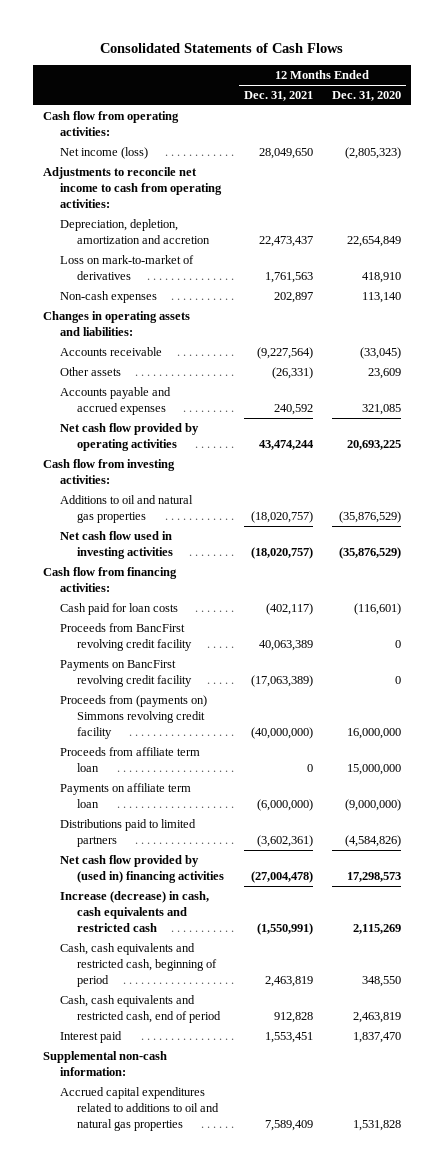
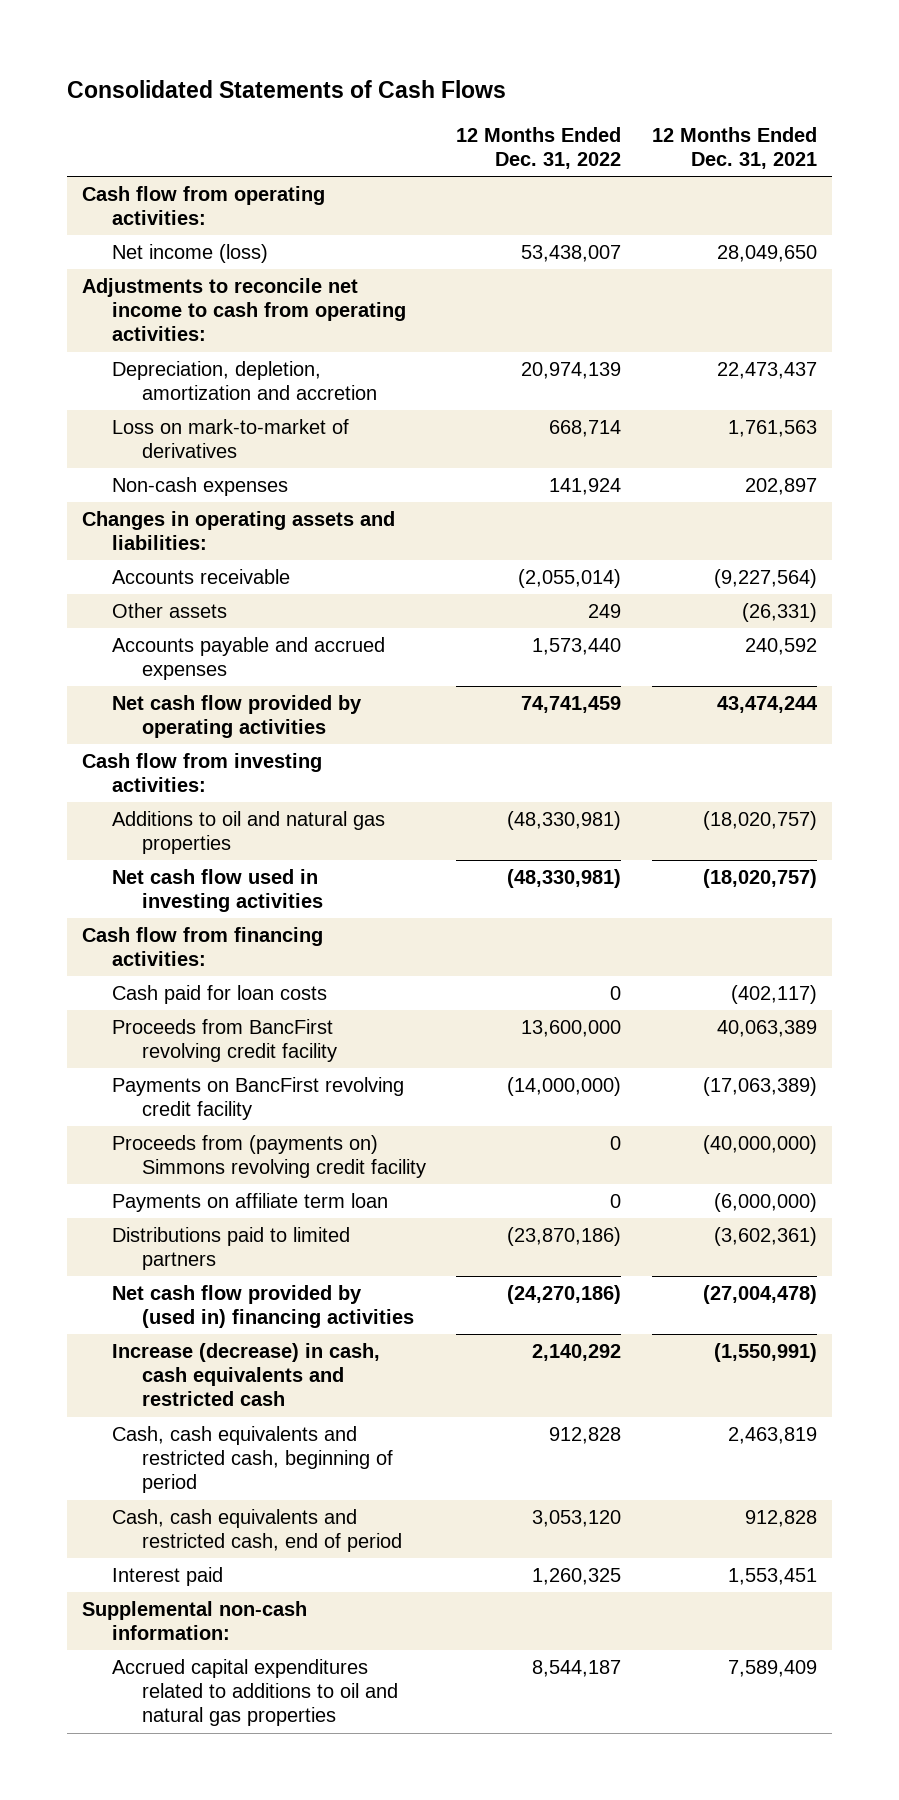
- | 12 Months Ended Dec. 31, 2021 | 12 Months Ended Dec. 31, 2020
+ | 12 Months Ended Dec. 31, 2022 | 12 Months Ended Dec. 31, 2021
- Proceeds from affiliate term loan | 0 | 15,000,000

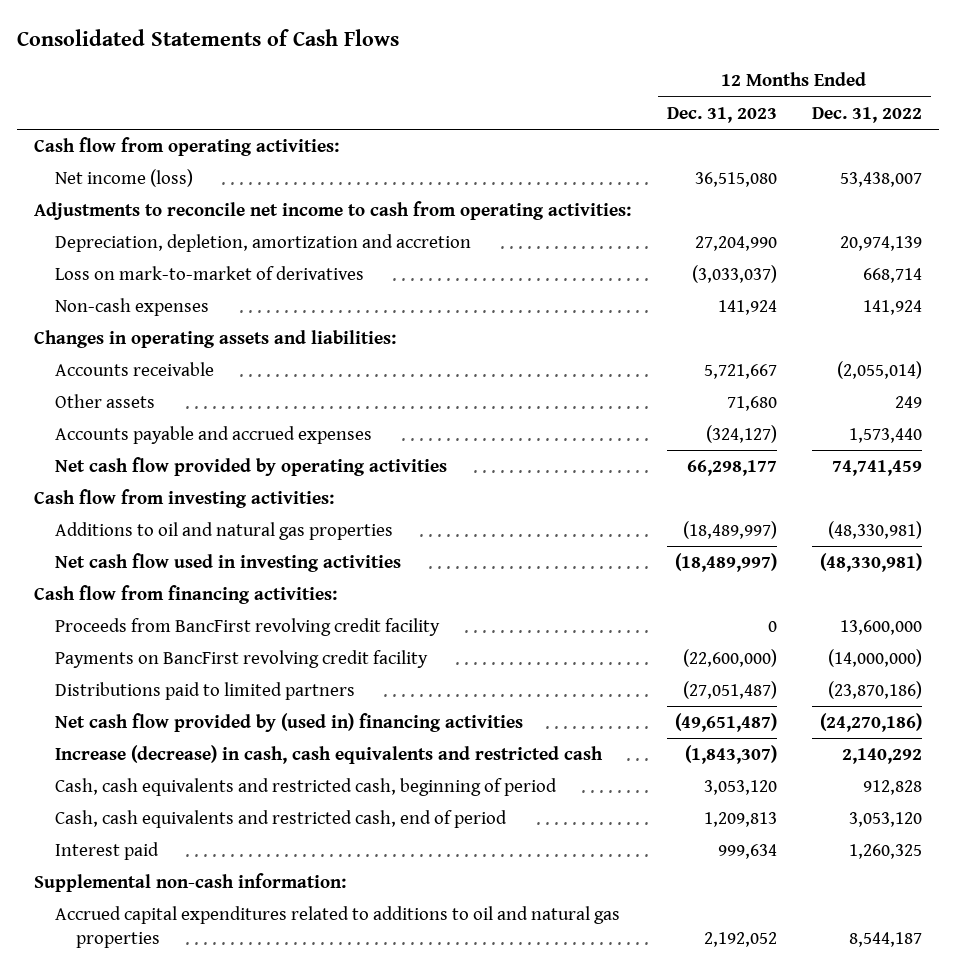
- | 12 Months Ended Dec. 31, 2022 | 12 Months Ended Dec. 31, 2021
+ | 12 Months Ended Dec. 31, 2023 | 12 Months Ended Dec. 31, 2022
- Cash paid for loan costs | 0 | (402,117)
- Proceeds from (payments on) Simmons revolving credit facility | 0 | (40,000,000)
- Payments on affiliate term loan | 0 | (6,000,000)

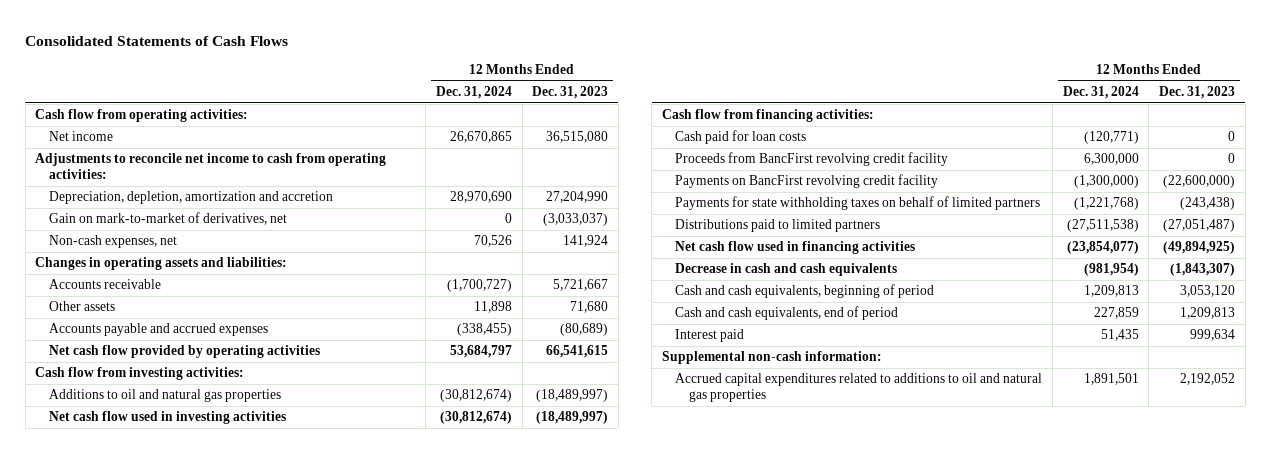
- | 12 Months Ended Dec. 31, 2023 | 12 Months Ended Dec. 31, 2022
+ | 12 Months Ended Dec. 31, 2024 | 12 Months Ended Dec. 31, 2023
- Net income (loss) | 36,515,080 | 53,438,007
+ Net income | 26,670,865 | 36,515,080
- Loss on mark-to-market of derivatives | (3,033,037) | 668,714
- Non-cash expenses | 141,924 | 141,924
+ Gain on mark-to-market of derivatives, net | 0 | (3,033,037)
+ Non-cash expenses, net | 70,526 | 141,924
- Accounts payable and accrued expenses | (324,127) | 1,573,440
- Net cash flow provided by operating activities | 66,298,177 | 74,741,459
+ Accounts payable and accrued expenses | (338,455) | (80,689)
+ Net cash flow provided by operating activities | 53,684,797 | 66,541,615
+ Cash paid for loan costs | (120,771) | 0
+ Payments for state withholding taxes on behalf of limited partners | (1,221,768) | (243,438)
- Net cash flow provided by (used in) financing activities | (49,651,487) | (24,270,186)
- Increase (decrease) in cash, cash equivalents and restricted cash | (1,843,307) | 2,140,292
- Cash, cash equivalents and restricted cash, beginning of period | 3,053,120 | 912,828
- Cash, cash equivalents and restricted cash, end of period | 1,209,813 | 3,053,120
+ Net cash flow used in financing activities | (23,854,077) | (49,894,925)
+ Decrease in cash and cash equivalents | (981,954) | (1,843,307)
+ Cash and cash equivalents, beginning of period | 1,209,813 | 3,053,120
+ Cash and cash equivalents, end of period | 227,859 | 1,209,813

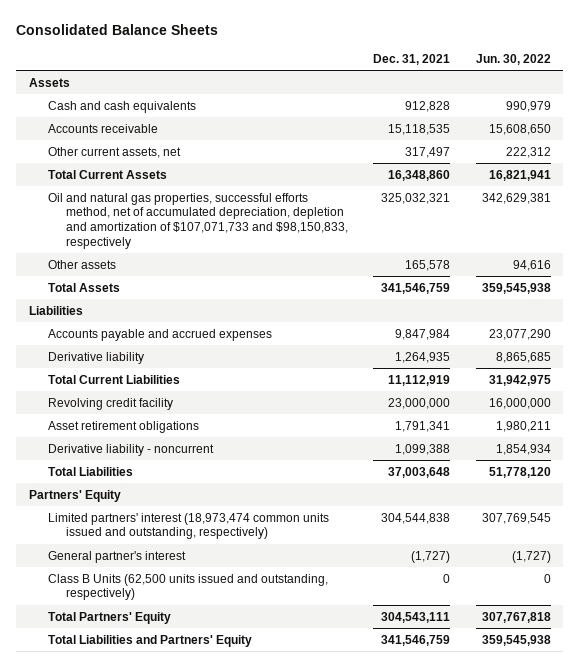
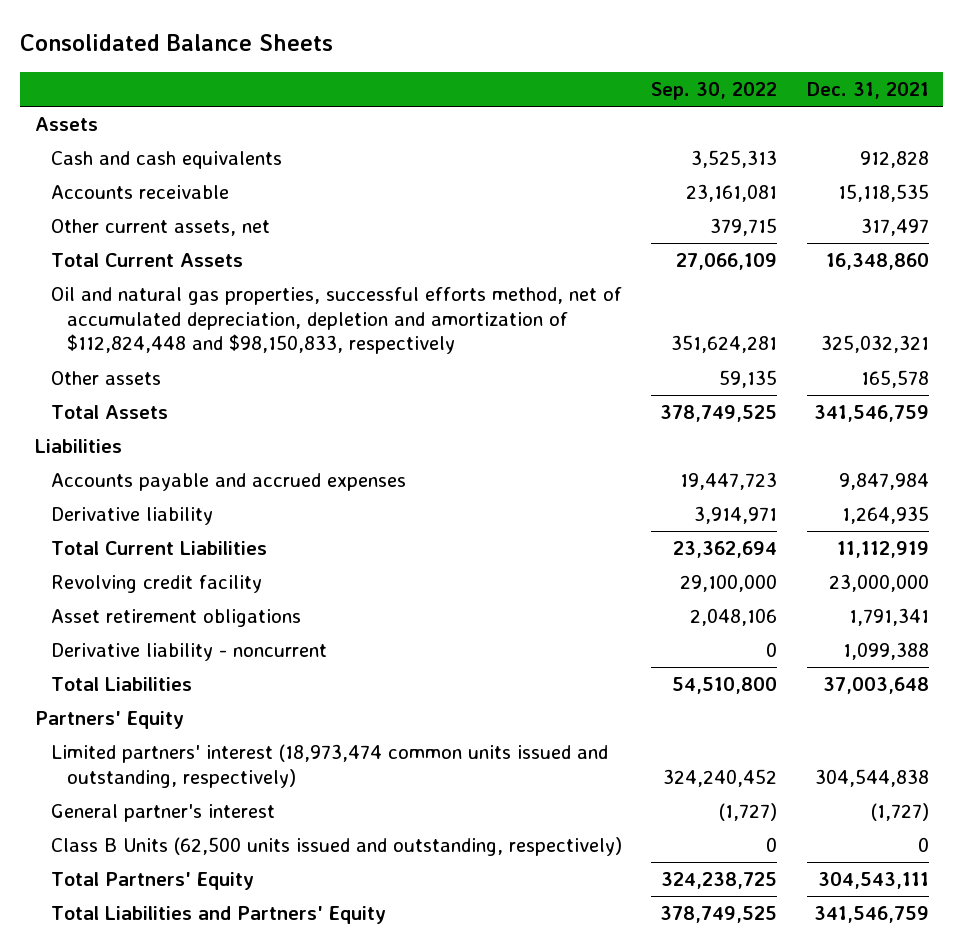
- | Dec. 31, 2021 | Jun. 30, 2022
+ | Sep. 30, 2022 | Dec. 31, 2021
- Oil and natural gas properties, successful efforts method, net of accumulated depreciation, depletion and amortization of $107,071,733 and $98,150,833, respectively | 325,032,321 | 342,629,381
+ Oil and natural gas properties, successful efforts method, net of accumulated depreciation, depletion and amortization of $112,824,448 and $98,150,833, respectively | 351,624,281 | 325,032,321

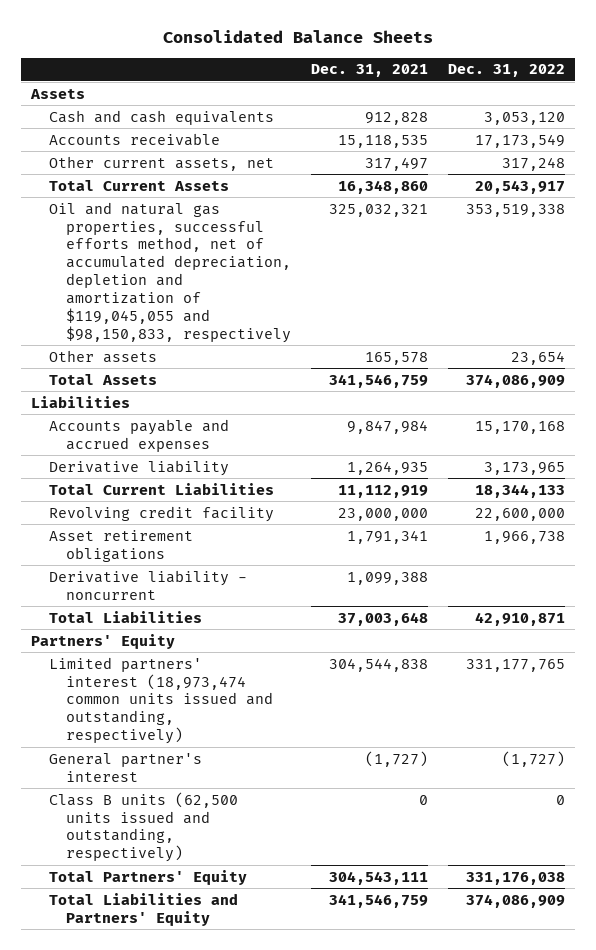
- | Sep. 30, 2022 | Dec. 31, 2021
+ | Dec. 31, 2021 | Dec. 31, 2022
- Oil and natural gas properties, successful efforts method, net of accumulated depreciation, depletion and amortization of $112,824,448 and $98,150,833, respectively | 351,624,281 | 325,032,321
+ Oil and natural gas properties, successful efforts method, net of accumulated depreciation, depletion and amortization of $119,045,055 and $98,150,833, respectively | 325,032,321 | 353,519,338
- Class B Units (62,500 units issued and outstanding, respectively) | 0 | 0
+ Class B units (62,500 units issued and outstanding, respectively) | 0 | 0

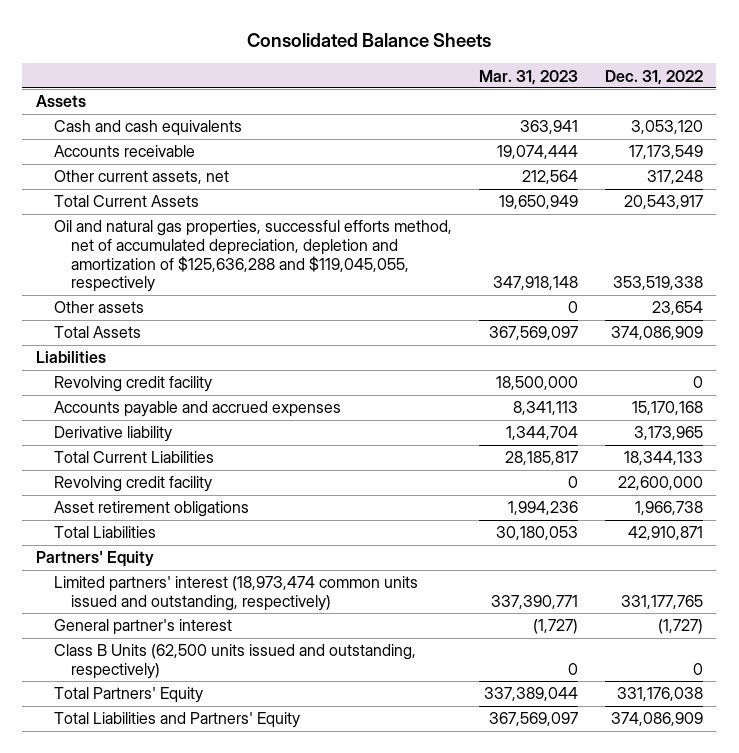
- | Dec. 31, 2021 | Dec. 31, 2022
+ | Mar. 31, 2023 | Dec. 31, 2022
- Oil and natural gas properties, successful efforts method, net of accumulated depreciation, depletion and amortization of $119,045,055 and $98,150,833, respectively | 325,032,321 | 353,519,338
+ Oil and natural gas properties, successful efforts method, net of accumulated depreciation, depletion and amortization of $125,636,288 and $119,045,055, respectively | 347,918,148 | 353,519,338
+ Revolving credit facility | 18,500,000 | 0
- Derivative liability - noncurrent | 1,099,388 |
- Class B units (62,500 units issued and outstanding, respectively) | 0 | 0
+ Class B Units (62,500 units issued and outstanding, respectively) | 0 | 0

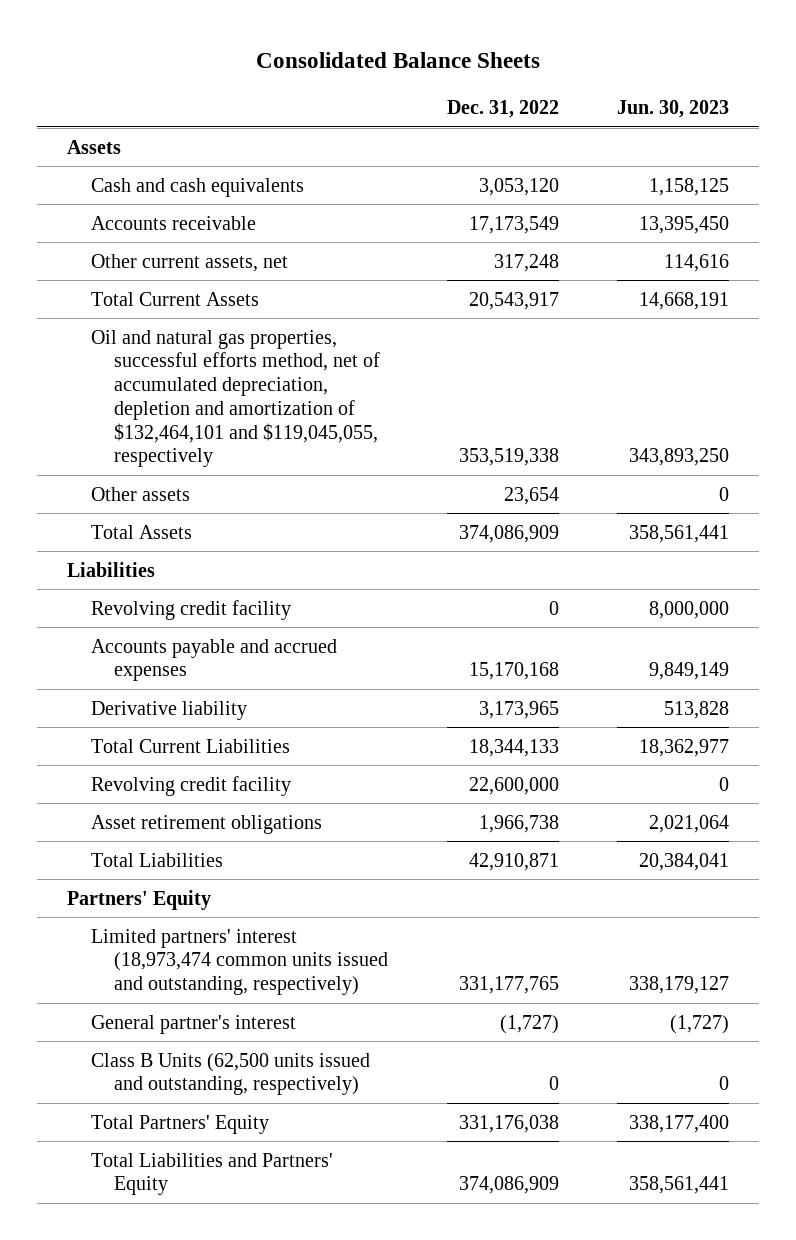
- | Mar. 31, 2023 | Dec. 31, 2022
+ | Dec. 31, 2022 | Jun. 30, 2023
- Oil and natural gas properties, successful efforts method, net of accumulated depreciation, depletion and amortization of $125,636,288 and $119,045,055, respectively | 347,918,148 | 353,519,338
+ Oil and natural gas properties, successful efforts method, net of accumulated depreciation, depletion and amortization of $132,464,101 and $119,045,055, respectively | 353,519,338 | 343,893,250

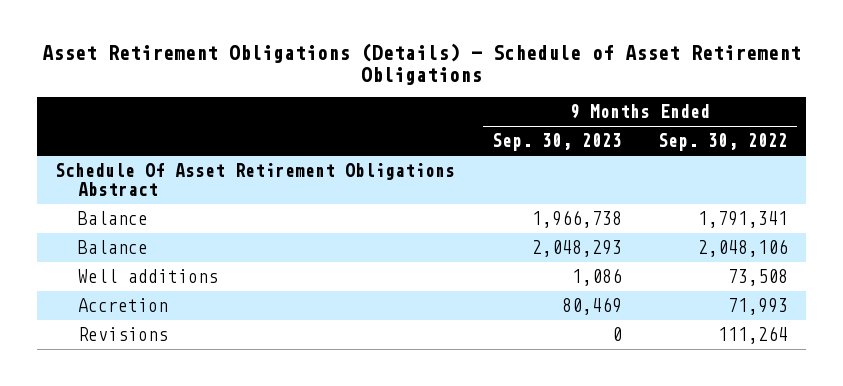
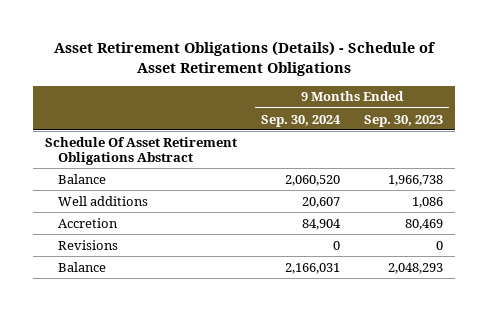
- | 9 Months Ended Sep. 30, 2023 | 9 Months Ended Sep. 30, 2022
+ | 9 Months Ended Sep. 30, 2024 | 9 Months Ended Sep. 30, 2023
moved down: Balance | 2,166,031 | 2,048,293

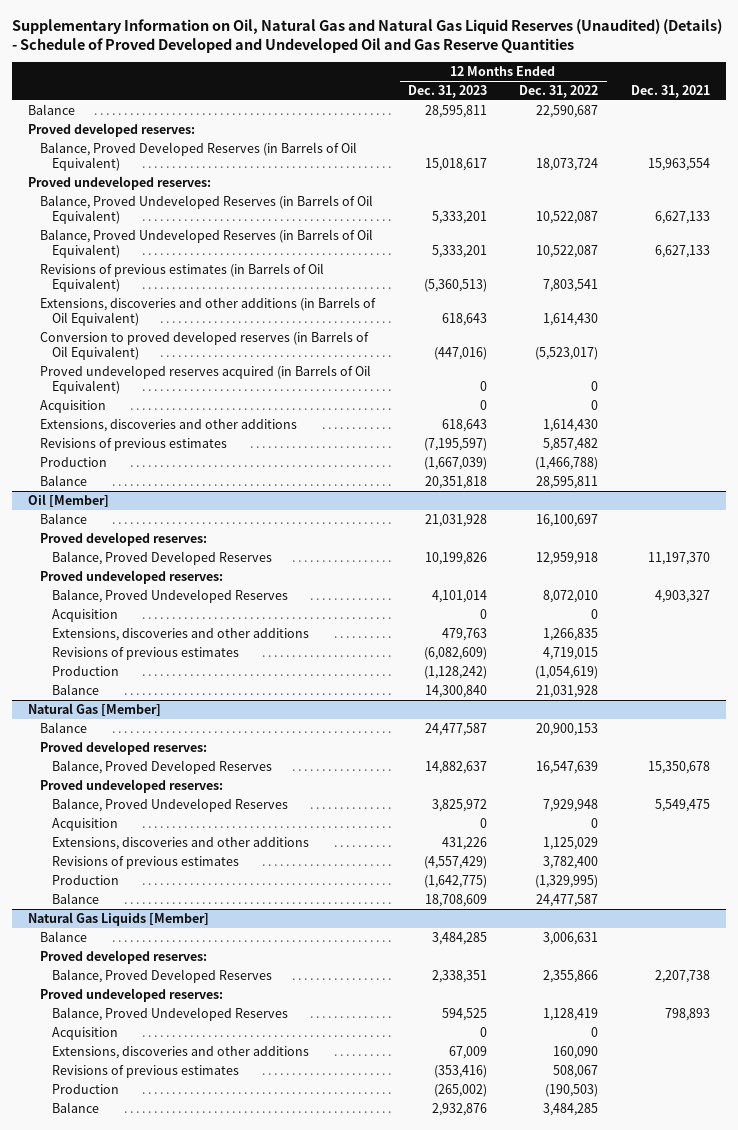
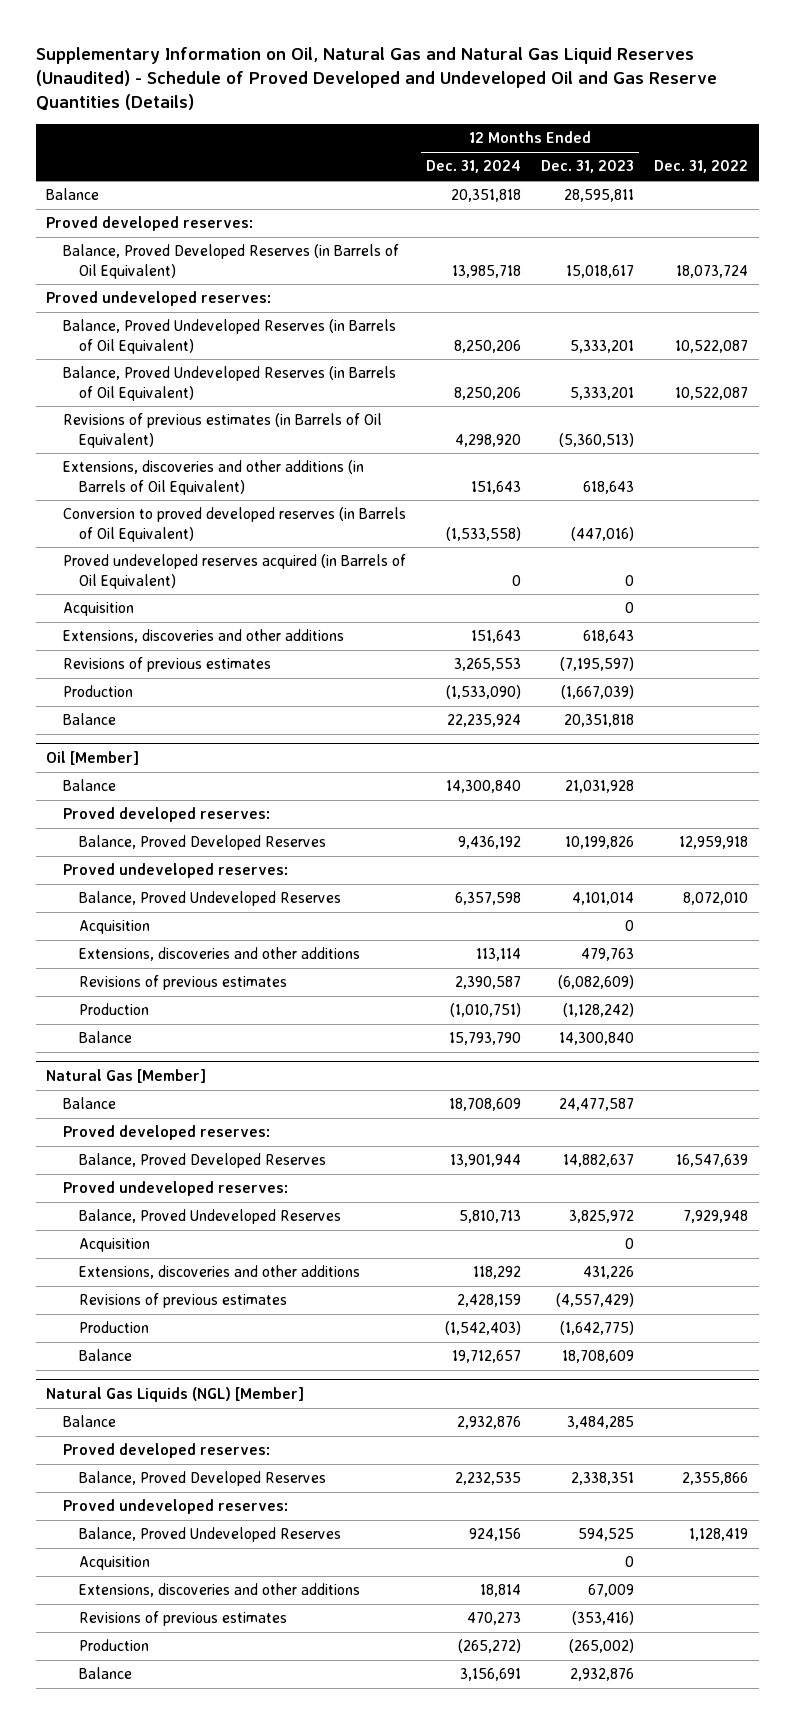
- Supplementary Information on Oil, Natural Gas and Natural Gas Liquid Reserves (Unaudited) (Details) - Schedule of Proved Developed and Undeveloped Oil and Gas Reserve Quantities
+ Supplementary Information on Oil, Natural Gas and Natural Gas Liquid Reserves (Unaudited) - Schedule of Proved Developed and Undeveloped Oil and Gas Reserve Quantities (Details)
- | 12 Months Ended Dec. 31, 2023 | 12 Months Ended Dec. 31, 2022 | Dec. 31, 2021
+ | 12 Months Ended Dec. 31, 2024 | 12 Months Ended Dec. 31, 2023 | Dec. 31, 2022
- Natural Gas Liquids [Member]
+ Natural Gas Liquids (NGL) [Member]

